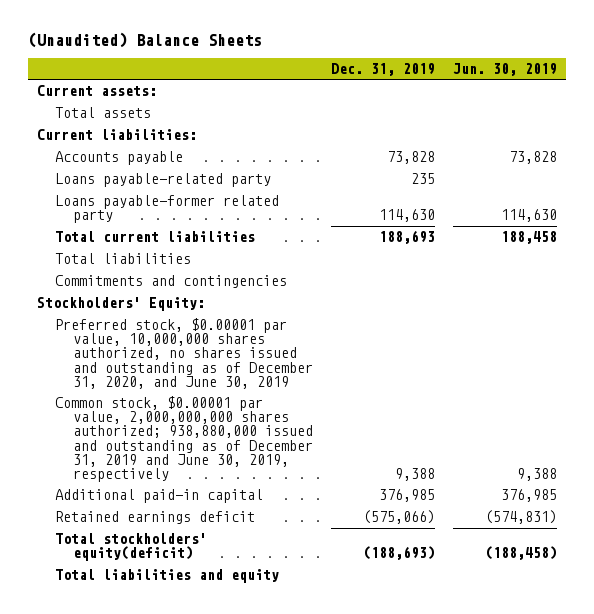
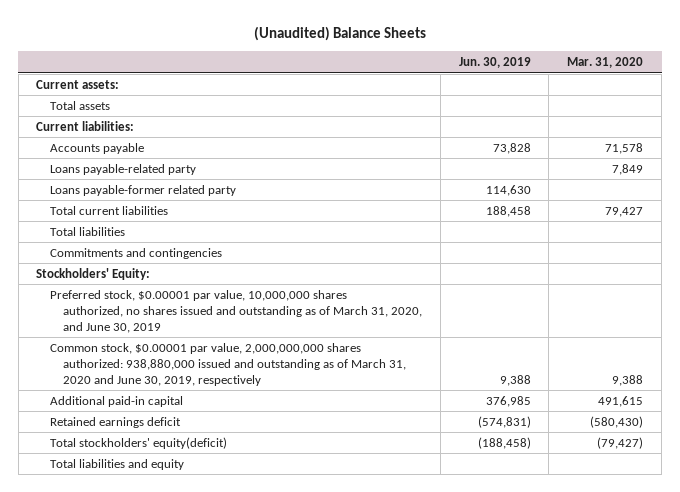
- | Dec. 31, 2019 | Jun. 30, 2019
+ | Jun. 30, 2019 | Mar. 31, 2020
- Preferred stock, $0.00001 par value, 10,000,000 shares authorized, no shares issued and outstanding as of December 31, 2020, and June 30, 2019
- Common stock, $0.00001 par value, 2,000,000,000 shares authorized; 938,880,000 issued and outstanding as of December 31, 2019 and June 30, 2019, respectively | 9,388 | 9,388
+ Preferred stock, $0.00001 par value, 10,000,000 shares authorized, no shares issued and outstanding as of March 31, 2020, and June 30, 2019
+ Common stock, $0.00001 par value, 2,000,000,000 shares authorized: 938,880,000 issued and outstanding as of March 31, 2020 and June 30, 2019, respectively | 9,388 | 9,388

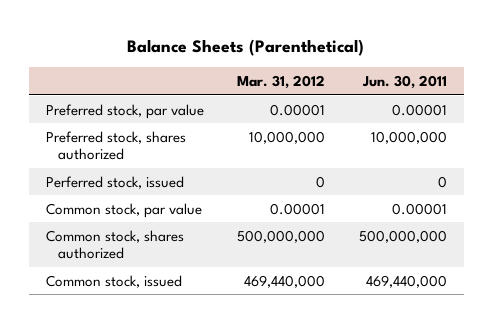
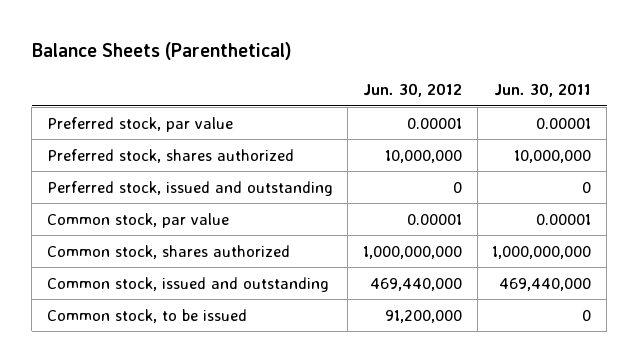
- | Mar. 31, 2012 | Jun. 30, 2011
+ | Jun. 30, 2012 | Jun. 30, 2011
- Perferred stock, issued | 0 | 0
+ Perferred stock, issued and outstanding | 0 | 0
- Common stock, shares authorized | 500,000,000 | 500,000,000
- Common stock, issued | 469,440,000 | 469,440,000
+ Common stock, shares authorized | 1,000,000,000 | 1,000,000,000
+ Common stock, issued and outstanding | 469,440,000 | 469,440,000
+ Common stock, to be issued | 91,200,000 | 0

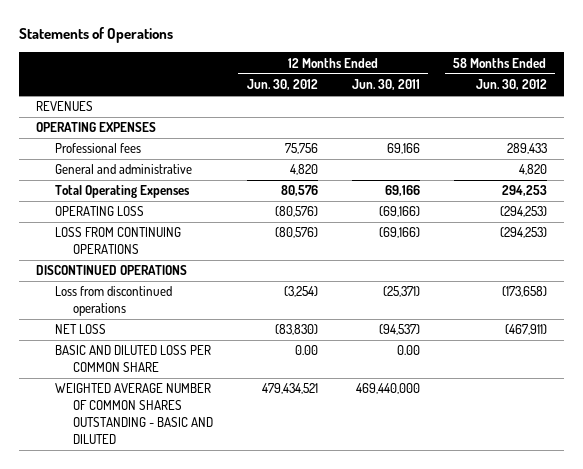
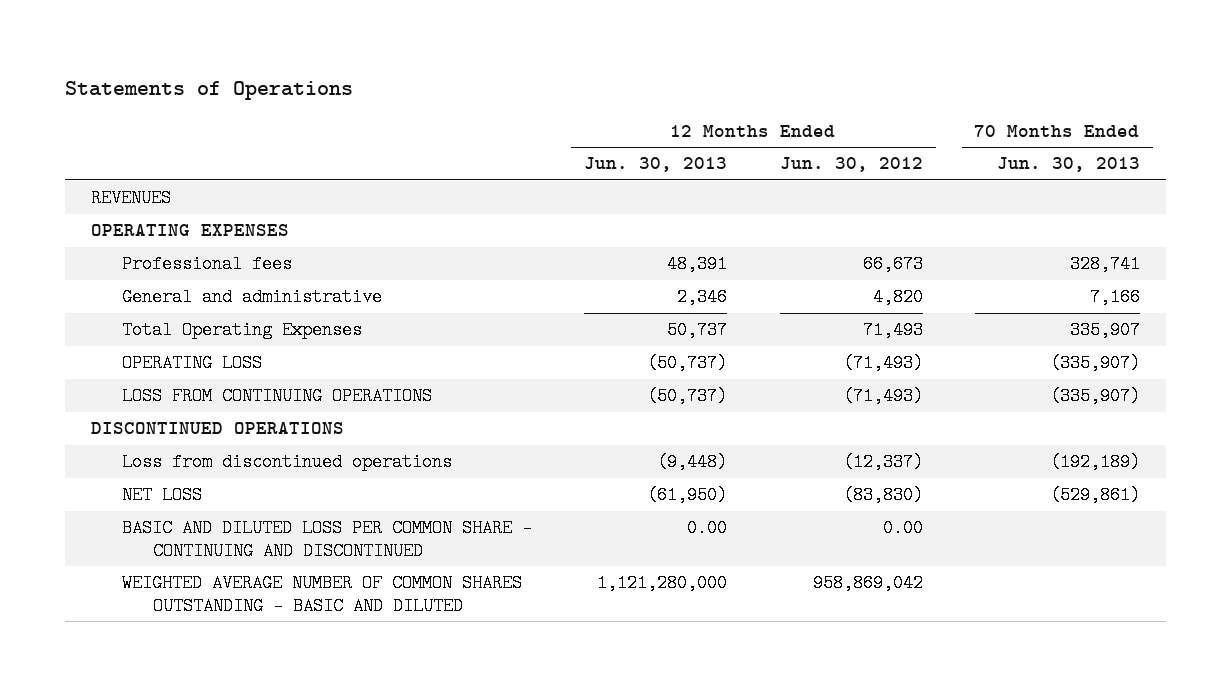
- | 12 Months Ended Jun. 30, 2012 | 12 Months Ended Jun. 30, 2011 | 58 Months Ended Jun. 30, 2012
+ | 12 Months Ended Jun. 30, 2013 | 12 Months Ended Jun. 30, 2012 | 70 Months Ended Jun. 30, 2013
- Professional fees | 75,756 | 69,166 | 289,433
+ Professional fees | 48,391 | 66,673 | 328,741
- Total Operating Expenses | 80,576 | 69,166 | 294,253
- OPERATING LOSS | (80,576) | (69,166) | (294,253)
- LOSS FROM CONTINUING OPERATIONS | (80,576) | (69,166) | (294,253)
+ Total Operating Expenses | 50,737 | 71,493 | 335,907
+ OPERATING LOSS | (50,737) | (71,493) | (335,907)
+ LOSS FROM CONTINUING OPERATIONS | (50,737) | (71,493) | (335,907)
- Loss from discontinued operations | (3,254) | (25,371) | (173,658)
+ Loss from discontinued operations | (9,448) | (12,337) | (192,189)
- BASIC AND DILUTED LOSS PER COMMON SHARE | 0.00 | 0.00 |
- WEIGHTED AVERAGE NUMBER OF COMMON SHARES OUTSTANDING - BASIC AND DILUTED | 479,434,521 | 469,440,000 |
+ BASIC AND DILUTED LOSS PER COMMON SHARE - CONTINUING AND DISCONTINUED | 0.00 | 0.00 |
+ WEIGHTED AVERAGE NUMBER OF COMMON SHARES OUTSTANDING - BASIC AND DILUTED | 1,121,280,000 | 958,869,042 |

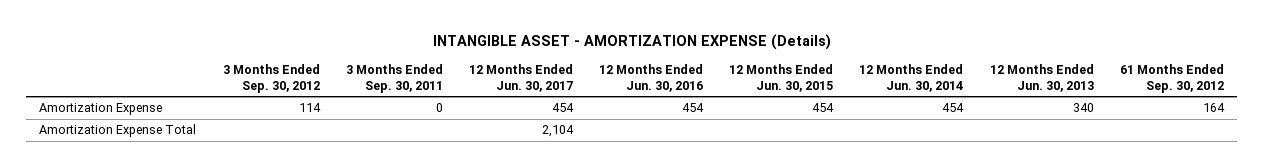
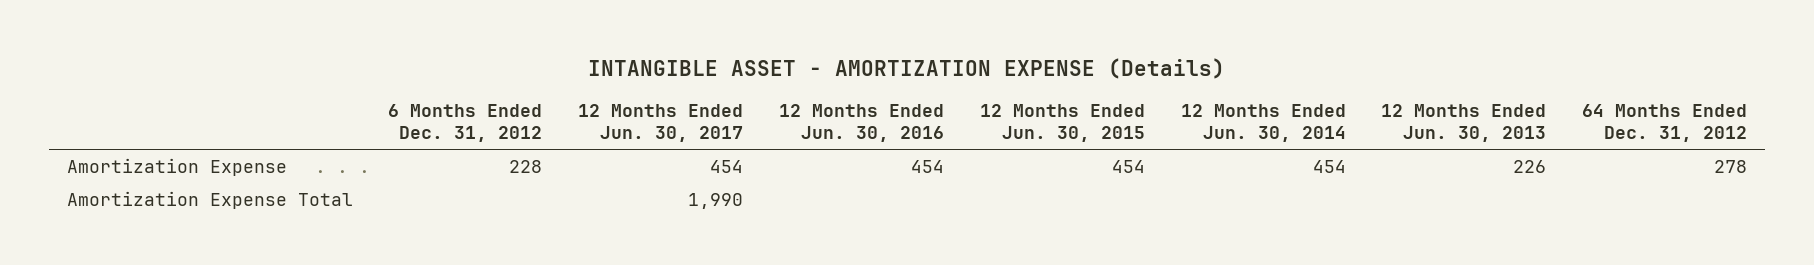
- | 3 Months Ended Sep. 30, 2012 | 3 Months Ended Sep. 30, 2011 | 12 Months Ended Jun. 30, 2017 | 12 Months Ended Jun. 30, 2016 | 12 Months Ended Jun. 30, 2015 | 12 Months Ended Jun. 30, 2014 | 12 Months Ended Jun. 30, 2013 | 61 Months Ended Sep. 30, 2012
+ | 6 Months Ended Dec. 31, 2012 | 12 Months Ended Jun. 30, 2017 | 12 Months Ended Jun. 30, 2016 | 12 Months Ended Jun. 30, 2015 | 12 Months Ended Jun. 30, 2014 | 12 Months Ended Jun. 30, 2013 | 64 Months Ended Dec. 31, 2012
- Amortization Expense | 114 | 0 | 454 | 454 | 454 | 454 | 340 | 164
- Amortization Expense Total | | | 2,104 | | | | |
+ Amortization Expense | 228 | 454 | 454 | 454 | 454 | 226 | 278
+ Amortization Expense Total | | 1,990 | | | | |

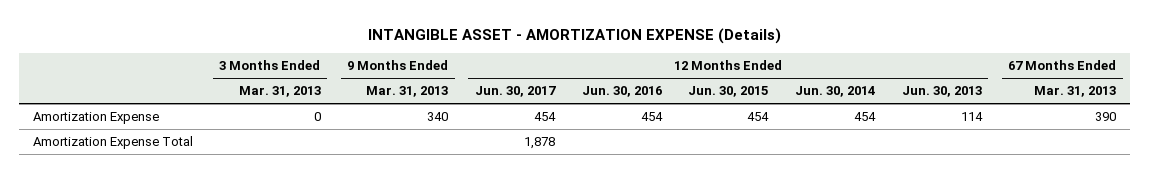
- | 6 Months Ended Dec. 31, 2012 | 12 Months Ended Jun. 30, 2017 | 12 Months Ended Jun. 30, 2016 | 12 Months Ended Jun. 30, 2015 | 12 Months Ended Jun. 30, 2014 | 12 Months Ended Jun. 30, 2013 | 64 Months Ended Dec. 31, 2012
+ | 3 Months Ended Mar. 31, 2013 | 9 Months Ended Mar. 31, 2013 | 12 Months Ended Jun. 30, 2017 | 12 Months Ended Jun. 30, 2016 | 12 Months Ended Jun. 30, 2015 | 12 Months Ended Jun. 30, 2014 | 12 Months Ended Jun. 30, 2013 | 67 Months Ended Mar. 31, 2013
- Amortization Expense | 228 | 454 | 454 | 454 | 454 | 226 | 278
- Amortization Expense Total | | 1,990 | | | | |
+ Amortization Expense | 0 | 340 | 454 | 454 | 454 | 454 | 114 | 390
+ Amortization Expense Total | | | 1,878 | | | | |

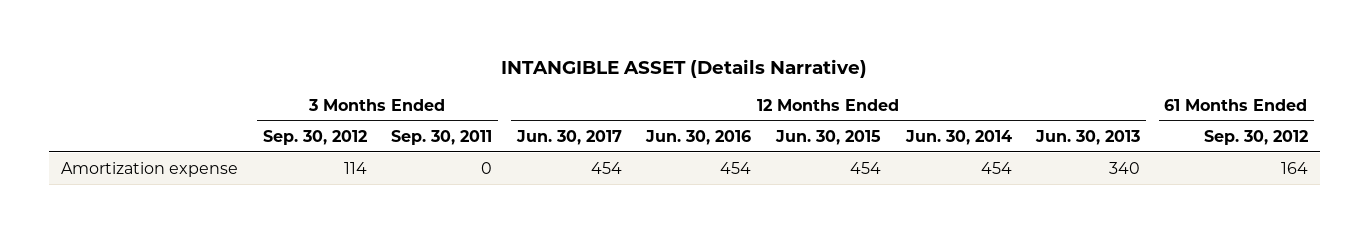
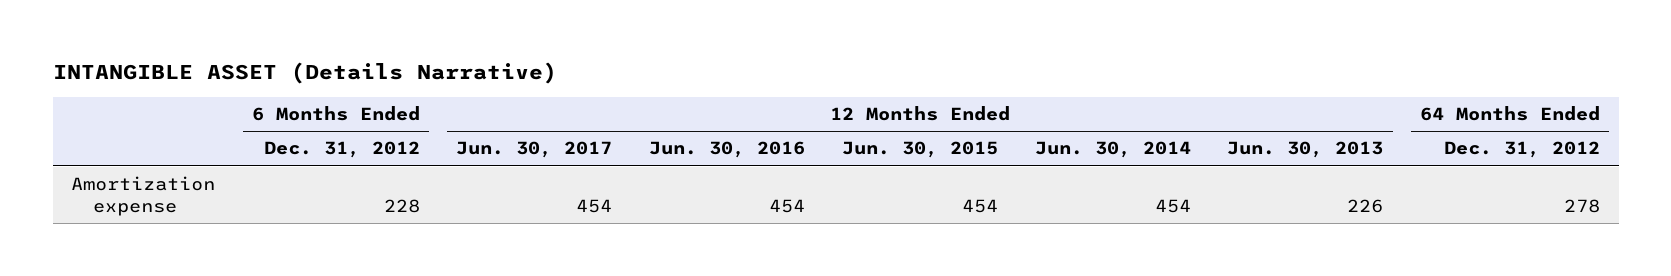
- | 3 Months Ended Sep. 30, 2012 | 3 Months Ended Sep. 30, 2011 | 12 Months Ended Jun. 30, 2017 | 12 Months Ended Jun. 30, 2016 | 12 Months Ended Jun. 30, 2015 | 12 Months Ended Jun. 30, 2014 | 12 Months Ended Jun. 30, 2013 | 61 Months Ended Sep. 30, 2012
+ | 6 Months Ended Dec. 31, 2012 | 12 Months Ended Jun. 30, 2017 | 12 Months Ended Jun. 30, 2016 | 12 Months Ended Jun. 30, 2015 | 12 Months Ended Jun. 30, 2014 | 12 Months Ended Jun. 30, 2013 | 64 Months Ended Dec. 31, 2012
- Amortization expense | 114 | 0 | 454 | 454 | 454 | 454 | 340 | 164
+ Amortization expense | 228 | 454 | 454 | 454 | 454 | 226 | 278

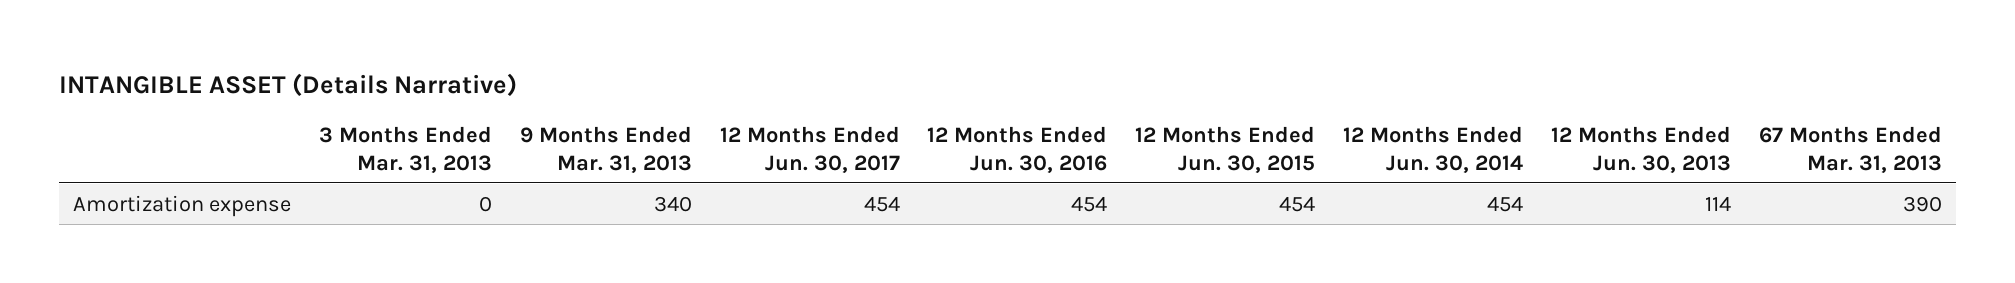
- | 6 Months Ended Dec. 31, 2012 | 12 Months Ended Jun. 30, 2017 | 12 Months Ended Jun. 30, 2016 | 12 Months Ended Jun. 30, 2015 | 12 Months Ended Jun. 30, 2014 | 12 Months Ended Jun. 30, 2013 | 64 Months Ended Dec. 31, 2012
+ | 3 Months Ended Mar. 31, 2013 | 9 Months Ended Mar. 31, 2013 | 12 Months Ended Jun. 30, 2017 | 12 Months Ended Jun. 30, 2016 | 12 Months Ended Jun. 30, 2015 | 12 Months Ended Jun. 30, 2014 | 12 Months Ended Jun. 30, 2013 | 67 Months Ended Mar. 31, 2013
- Amortization expense | 228 | 454 | 454 | 454 | 454 | 226 | 278
+ Amortization expense | 0 | 340 | 454 | 454 | 454 | 454 | 114 | 390

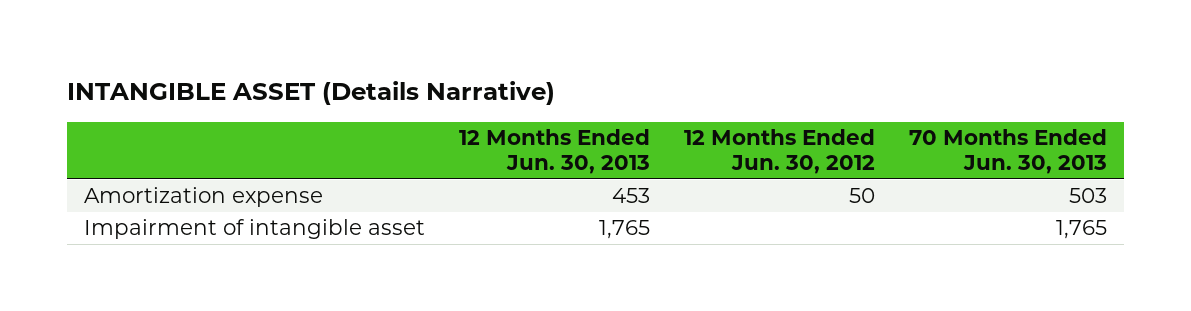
- | 3 Months Ended Mar. 31, 2013 | 9 Months Ended Mar. 31, 2013 | 12 Months Ended Jun. 30, 2017 | 12 Months Ended Jun. 30, 2016 | 12 Months Ended Jun. 30, 2015 | 12 Months Ended Jun. 30, 2014 | 12 Months Ended Jun. 30, 2013 | 67 Months Ended Mar. 31, 2013
+ | 12 Months Ended Jun. 30, 2013 | 12 Months Ended Jun. 30, 2012 | 70 Months Ended Jun. 30, 2013
- Amortization expense | 0 | 340 | 454 | 454 | 454 | 454 | 114 | 390
+ Amortization expense | 453 | 50 | 503
+ Impairment of intangible asset | 1,765 | | 1,765

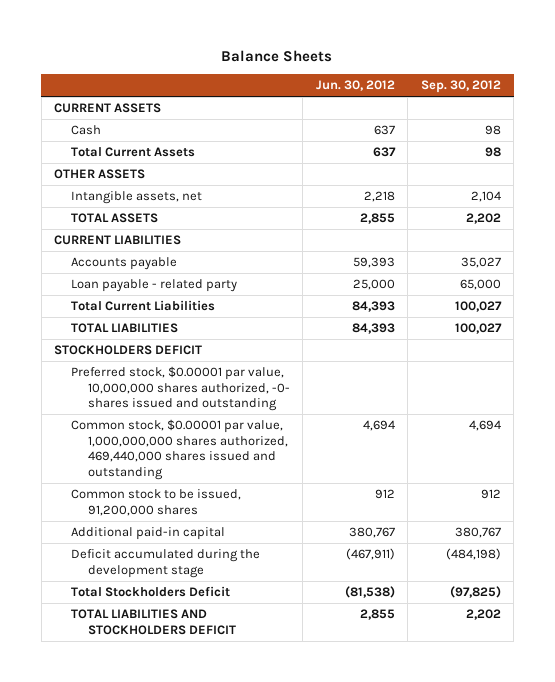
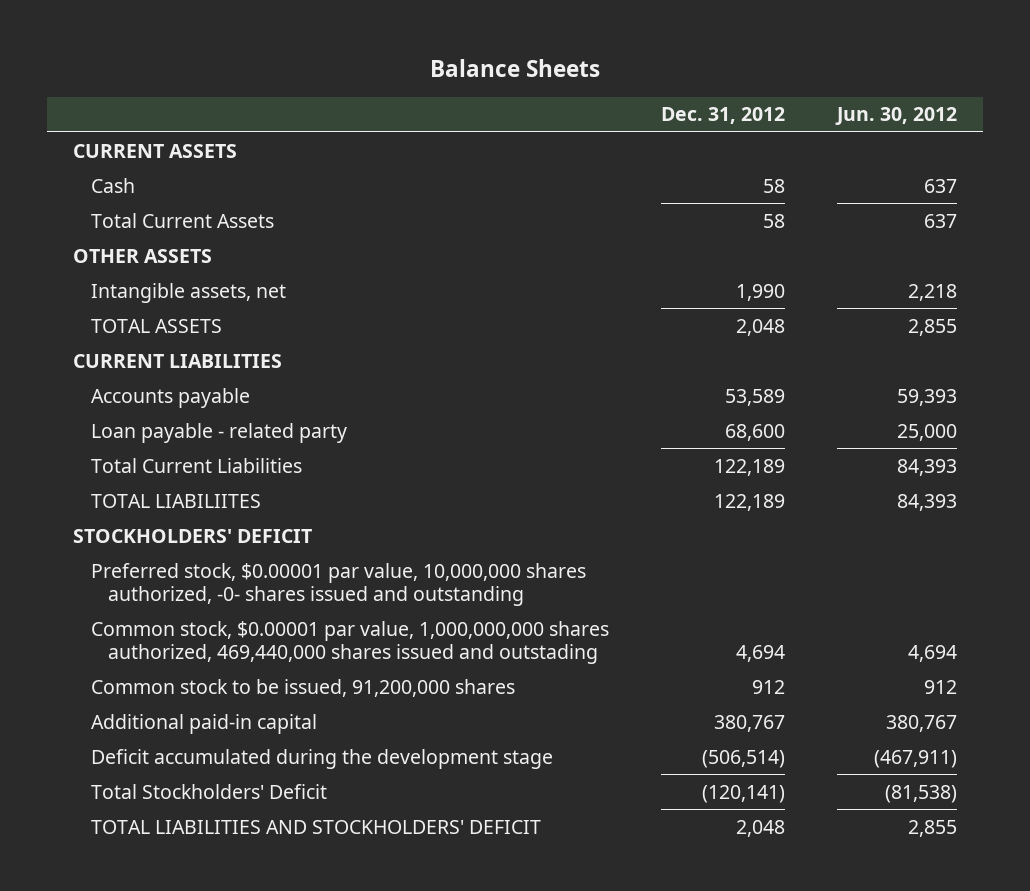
- | Jun. 30, 2012 | Sep. 30, 2012
+ | Dec. 31, 2012 | Jun. 30, 2012
- TOTAL LIABILITIES | 84,393 | 100,027
- STOCKHOLDERS DEFICIT
+ TOTAL LIABILIITES | 122,189 | 84,393
+ STOCKHOLDERS' DEFICIT
- Common stock, $0.00001 par value, 1,000,000,000 shares authorized, 469,440,000 shares issued and outstanding | 4,694 | 4,694
+ Common stock, $0.00001 par value, 1,000,000,000 shares authorized, 469,440,000 shares issued and outstading | 4,694 | 4,694
- Total Stockholders Deficit | (81,538) | (97,825)
- TOTAL LIABILITIES AND STOCKHOLDERS DEFICIT | 2,855 | 2,202
+ Total Stockholders' Deficit | (120,141) | (81,538)
+ TOTAL LIABILITIES AND STOCKHOLDERS' DEFICIT | 2,048 | 2,855

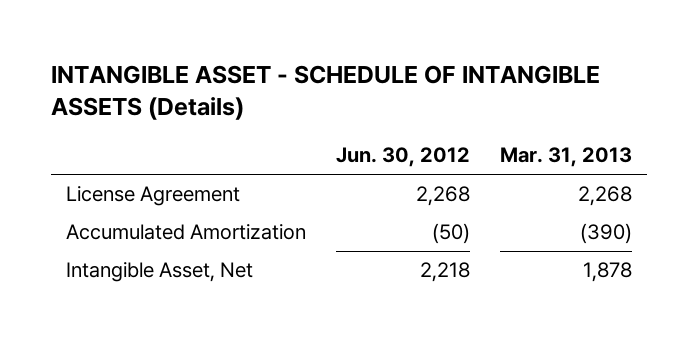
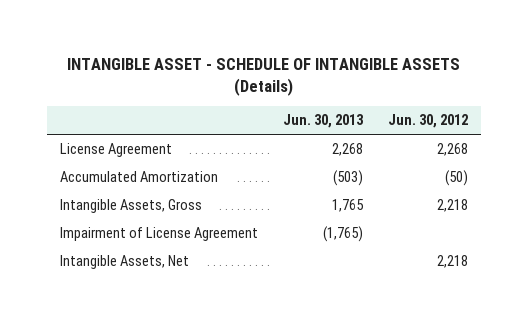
- | Jun. 30, 2012 | Mar. 31, 2013
+ | Jun. 30, 2013 | Jun. 30, 2012
- Intangible Asset, Net | 2,218 | 1,878
+ Intangible Assets, Gross | 1,765 | 2,218
+ Impairment of License Agreement | (1,765) |
+ Intangible Assets, Net | | 2,218

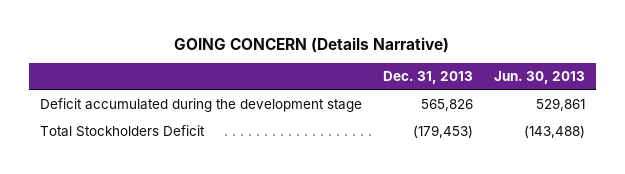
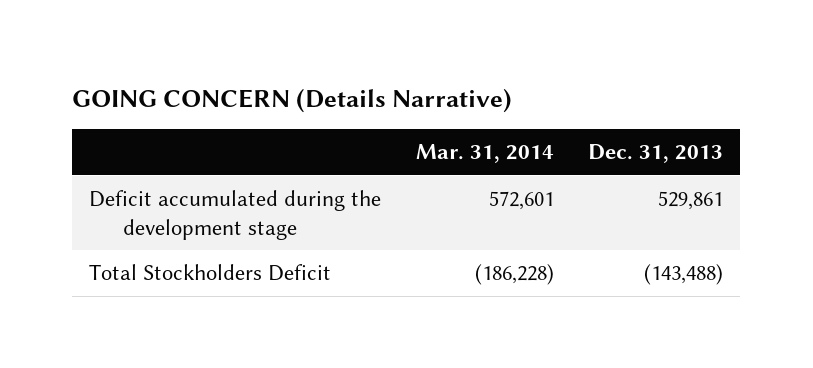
- | Dec. 31, 2013 | Jun. 30, 2013
+ | Mar. 31, 2014 | Dec. 31, 2013
- Deficit accumulated during the development stage | 565,826 | 529,861
- Total Stockholders Deficit | (179,453) | (143,488)
+ Deficit accumulated during the development stage | 572,601 | 529,861
+ Total Stockholders Deficit | (186,228) | (143,488)

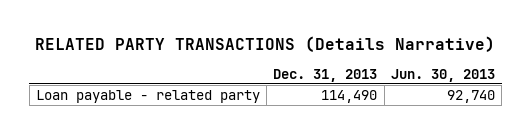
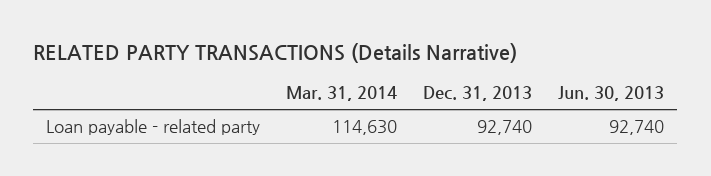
- | Dec. 31, 2013 | Jun. 30, 2013
+ | Mar. 31, 2014 | Dec. 31, 2013 | Jun. 30, 2013
- Loan payable - related party | 114,490 | 92,740
+ Loan payable - related party | 114,630 | 92,740 | 92,740

